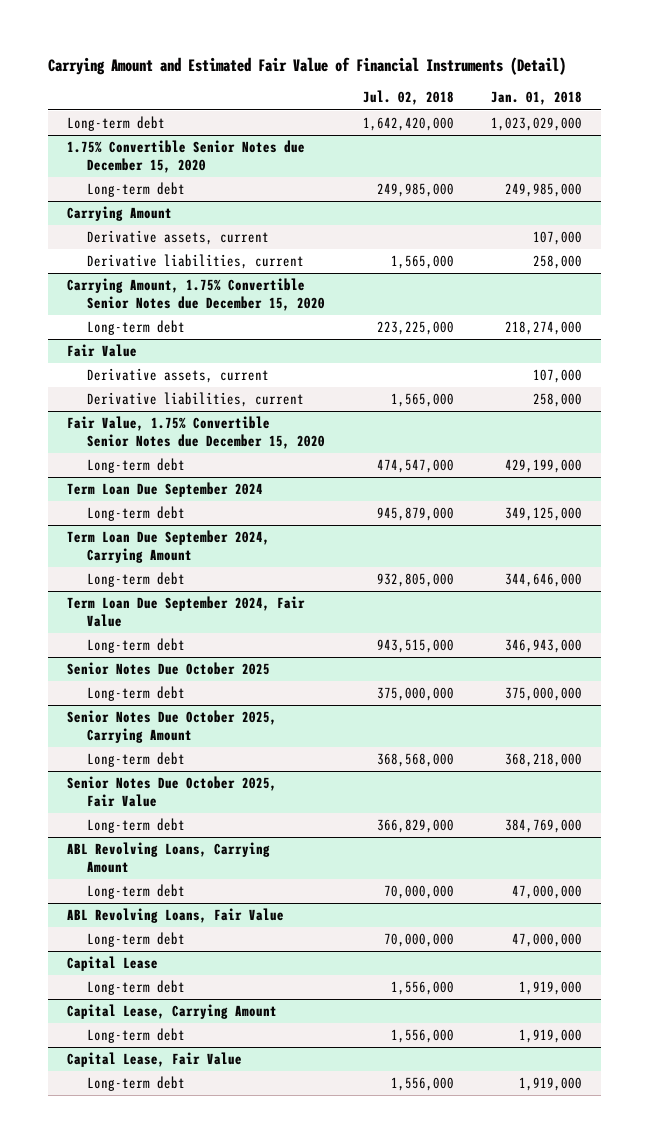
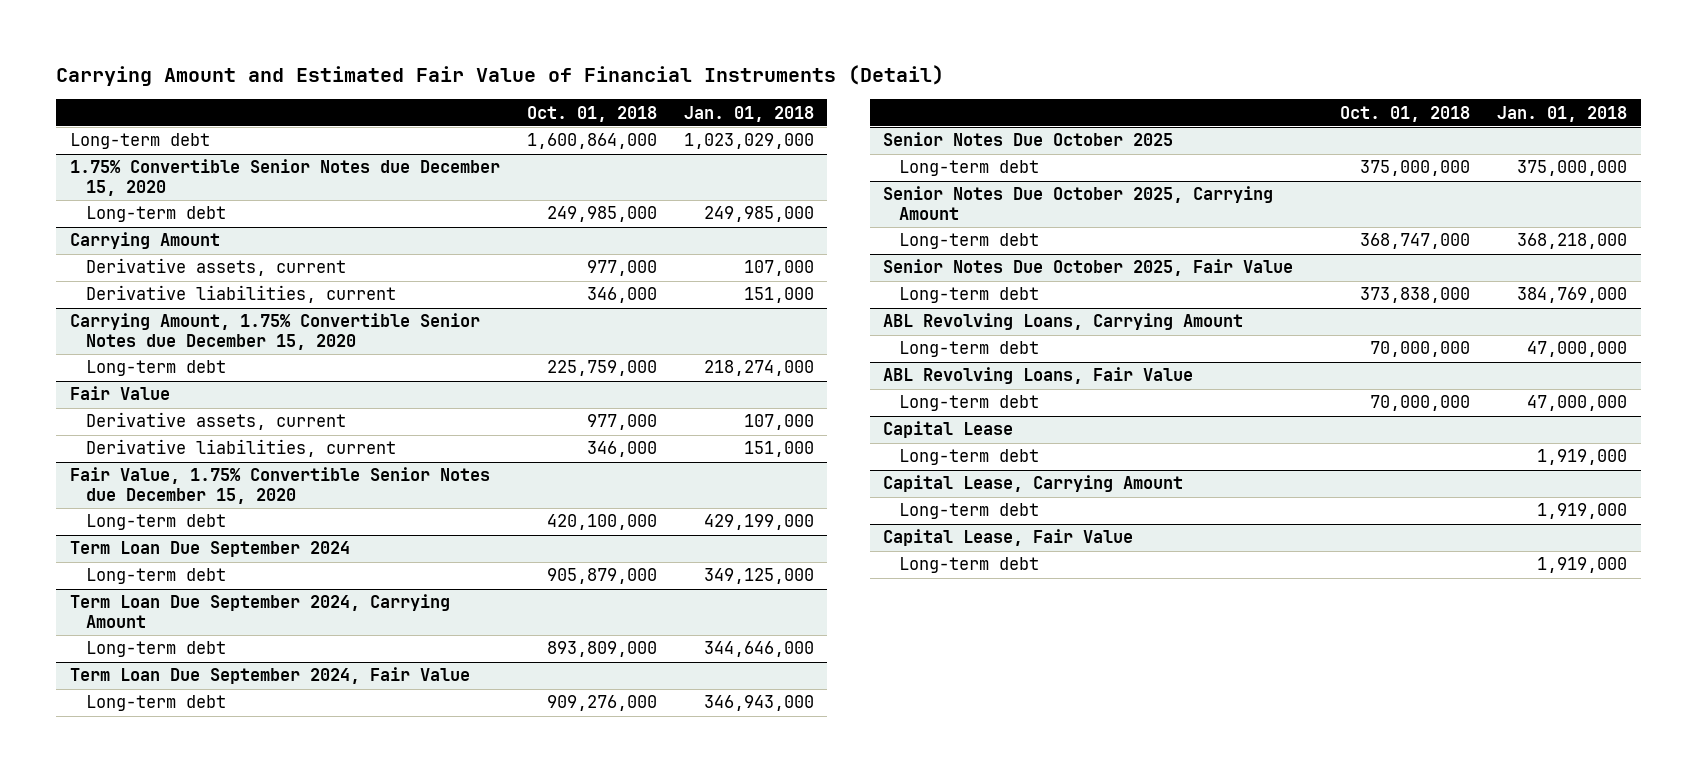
- | Jul. 02, 2018 | Jan. 01, 2018
+ | Oct. 01, 2018 | Jan. 01, 2018
@ Carrying Amount
- Derivative liabilities, current | 1,565,000 | 258,000
+ Derivative liabilities, current | 346,000 | 151,000
@ Fair Value
- Derivative liabilities, current | 1,565,000 | 258,000
+ Derivative liabilities, current | 346,000 | 151,000

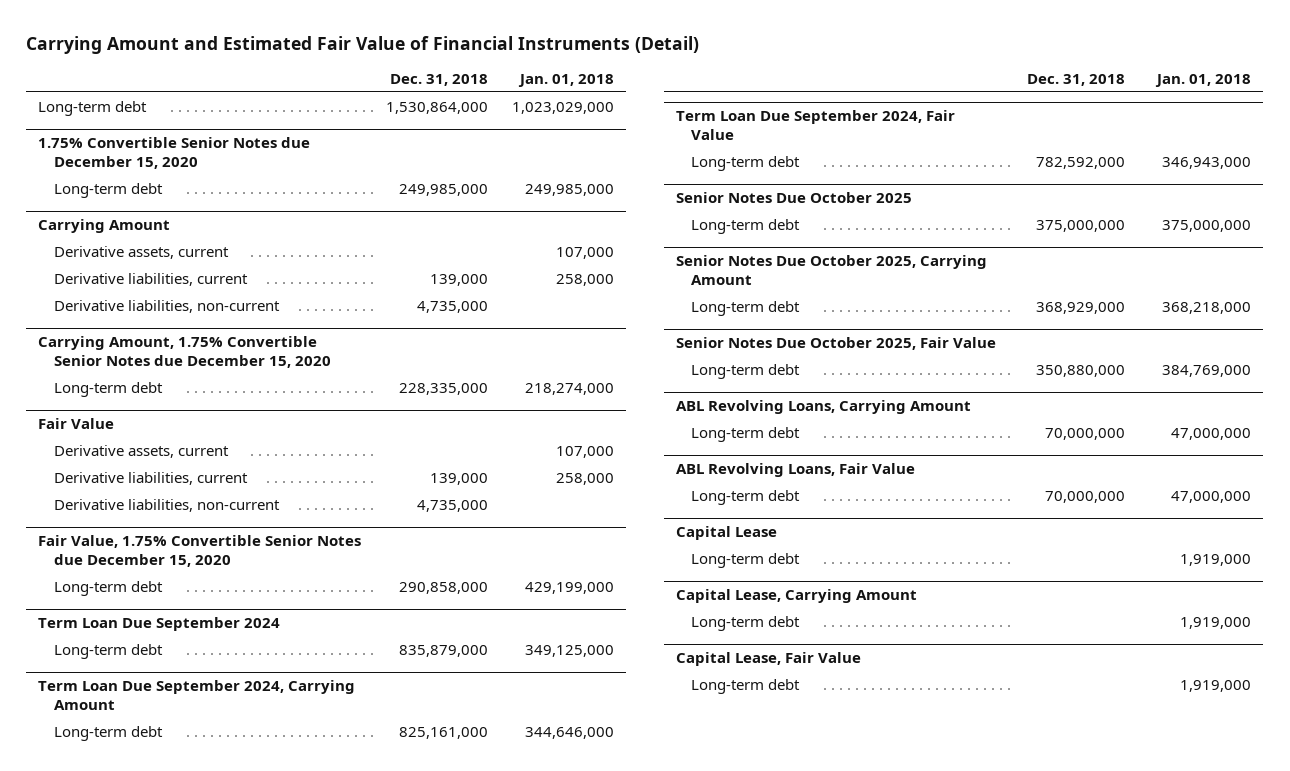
- | Oct. 01, 2018 | Jan. 01, 2018
+ | Dec. 31, 2018 | Jan. 01, 2018
@ Carrying Amount
- Derivative liabilities, current | 346,000 | 151,000
+ Derivative liabilities, current | 139,000 | 258,000
+ Derivative liabilities, non-current | 4,735,000 |
@ Fair Value
- Derivative liabilities, current | 346,000 | 151,000
+ Derivative liabilities, current | 139,000 | 258,000
+ Derivative liabilities, non-current | 4,735,000 |

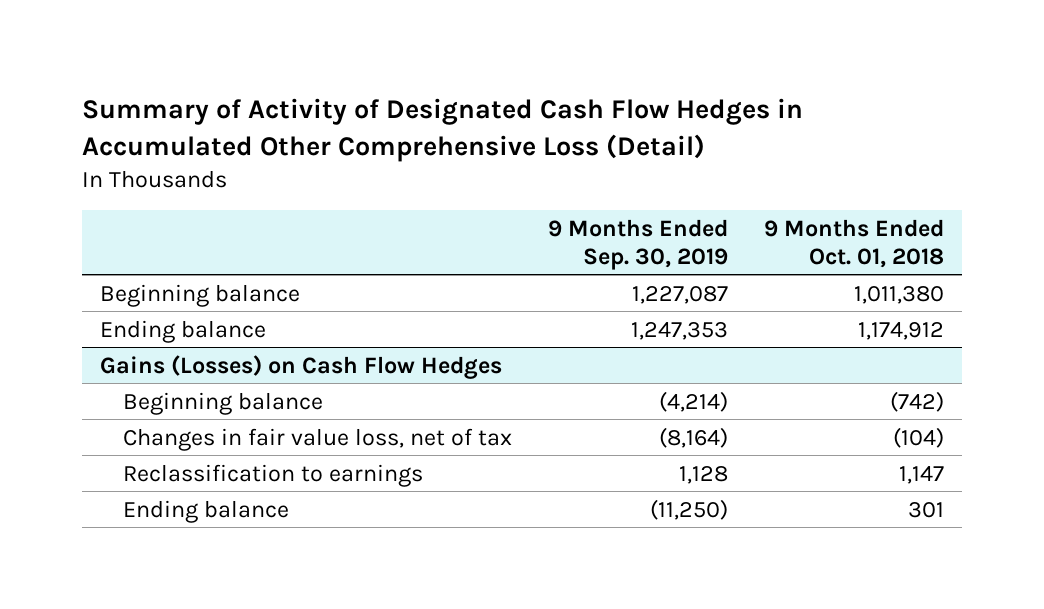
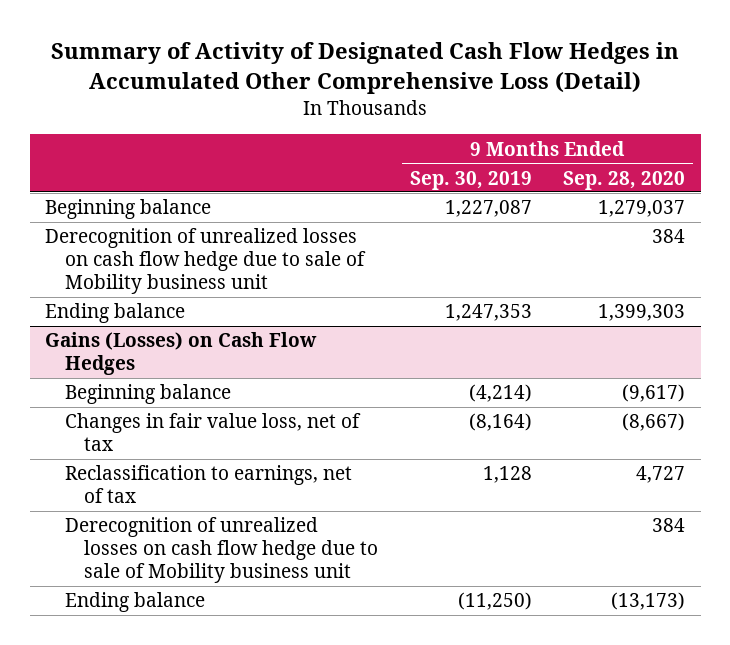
- | 9 Months Ended Sep. 30, 2019 | 9 Months Ended Oct. 01, 2018
+ | 9 Months Ended Sep. 30, 2019 | 9 Months Ended Sep. 28, 2020
+ Derecognition of unrealized losses on cash flow hedge due to sale of Mobility business unit | | 384
@ Gains (Losses) on Cash Flow Hedges
- Reclassification to earnings | 1,128 | 1,147
+ Reclassification to earnings, net of tax | 1,128 | 4,727
+ Derecognition of unrealized losses on cash flow hedge due to sale of Mobility business unit | | 384

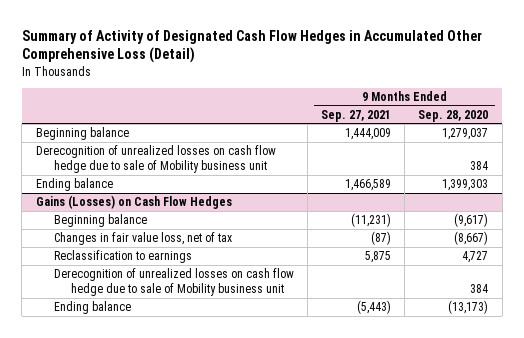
- | 9 Months Ended Sep. 30, 2019 | 9 Months Ended Sep. 28, 2020
+ | 9 Months Ended Sep. 27, 2021 | 9 Months Ended Sep. 28, 2020
@ Gains (Losses) on Cash Flow Hedges
- Reclassification to earnings, net of tax | 1,128 | 4,727
+ Reclassification to earnings | 5,875 | 4,727

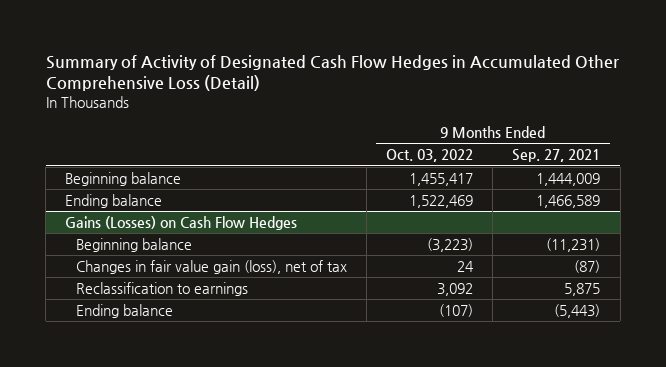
- | 9 Months Ended Sep. 27, 2021 | 9 Months Ended Sep. 28, 2020
+ | 9 Months Ended Oct. 03, 2022 | 9 Months Ended Sep. 27, 2021
- Derecognition of unrealized losses on cash flow hedge due to sale of Mobility business unit | | 384
@ Gains (Losses) on Cash Flow Hedges
- Changes in fair value loss, net of tax | (87) | (8,667)
+ Changes in fair value gain (loss), net of tax | 24 | (87)
- Derecognition of unrealized losses on cash flow hedge due to sale of Mobility business unit | | 384

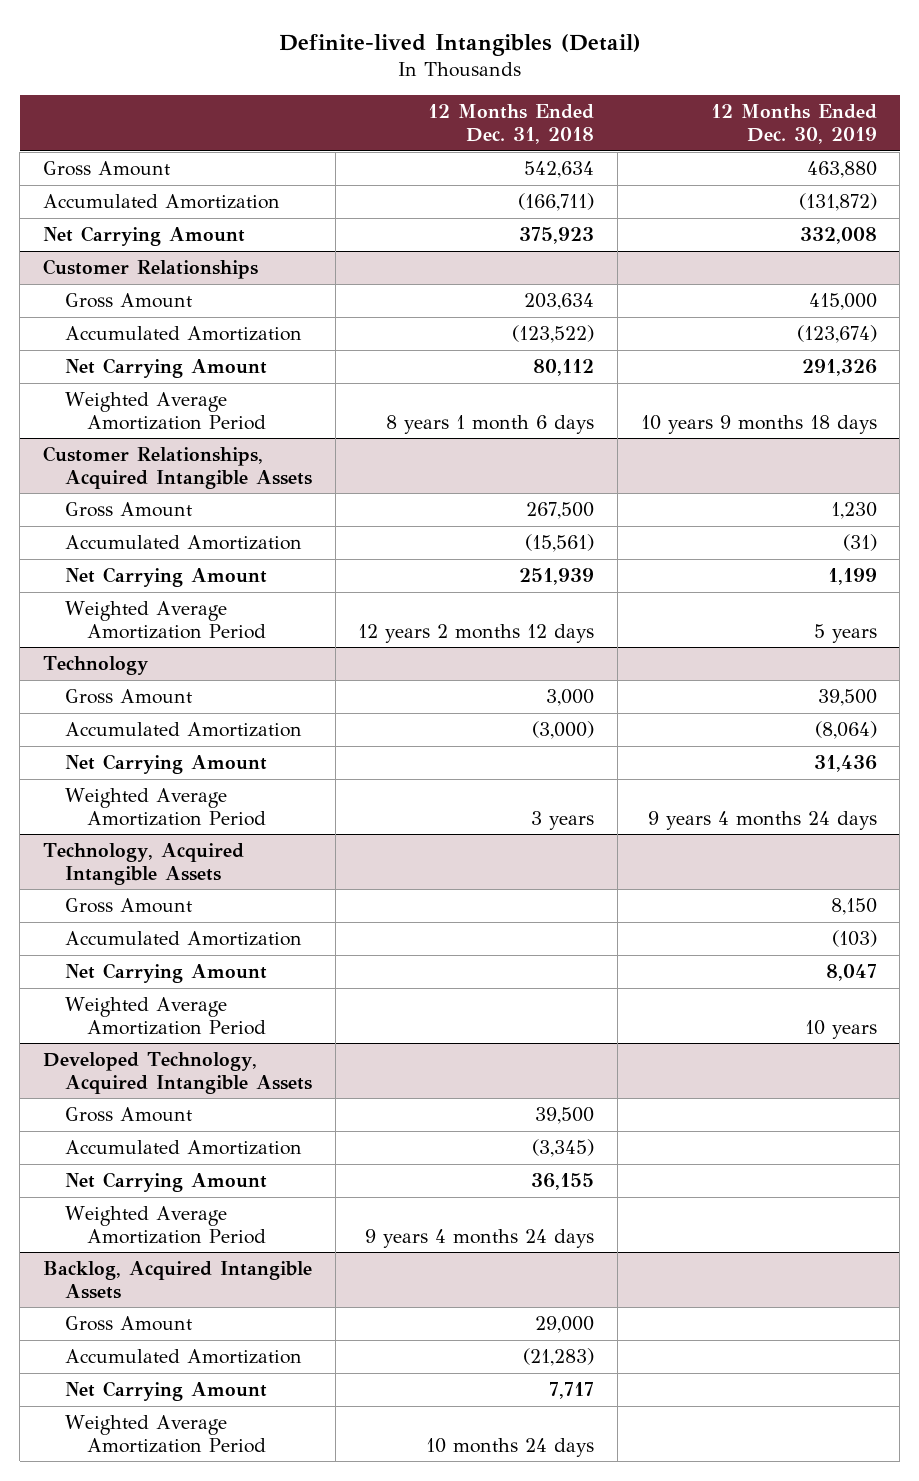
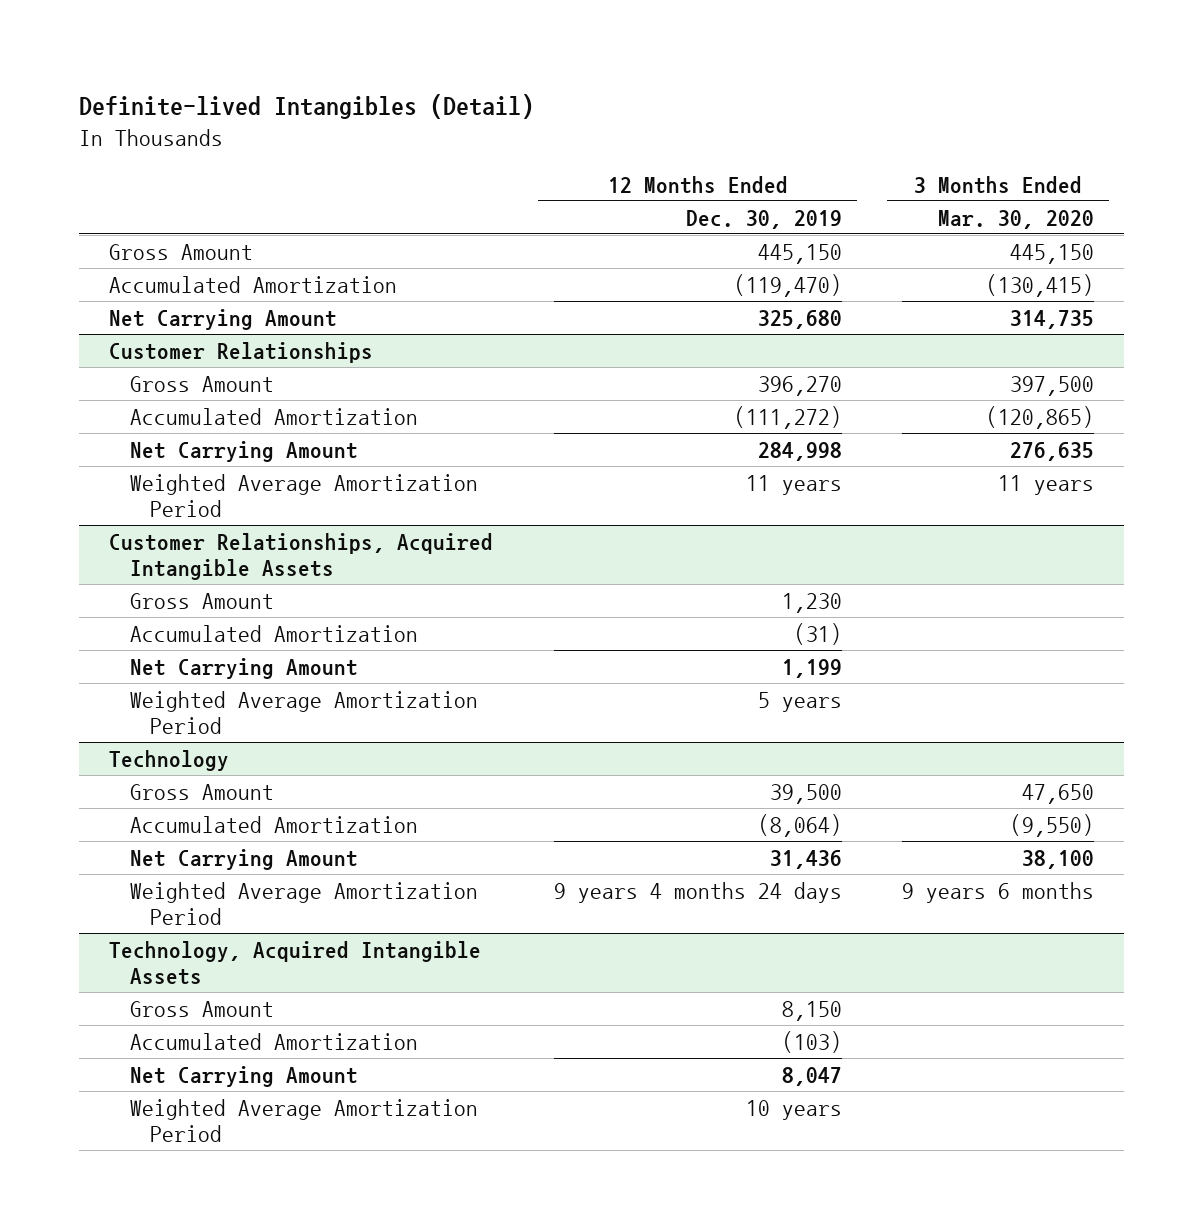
- | 12 Months Ended Dec. 31, 2018 | 12 Months Ended Dec. 30, 2019
+ | 12 Months Ended Dec. 30, 2019 | 3 Months Ended Mar. 30, 2020
- Gross Amount | 542,634 | 463,880
- Accumulated Amortization | (166,711) | (131,872)
- Net Carrying Amount | 375,923 | 332,008
+ Gross Amount | 445,150 | 445,150
+ Accumulated Amortization | (119,470) | (130,415)
+ Net Carrying Amount | 325,680 | 314,735
@ Customer Relationships
- Gross Amount | 203,634 | 415,000
- Accumulated Amortization | (123,522) | (123,674)
- Net Carrying Amount | 80,112 | 291,326
- Weighted Average Amortization Period | 8 years 1 month 6 days | 10 years 9 months 18 days
+ Gross Amount | 396,270 | 397,500
+ Accumulated Amortization | (111,272) | (120,865)
+ Net Carrying Amount | 284,998 | 276,635
+ Weighted Average Amortization Period | 11 years | 11 years
- Developed Technology, Acquired Intangible Assets
- Gross Amount | 39,500 |
- Accumulated Amortization | (3,345) |
- Net Carrying Amount | 36,155 |
- Weighted Average Amortization Period | 9 years 4 months 24 days |
- Backlog, Acquired Intangible Assets
- Gross Amount | 29,000 |
- Accumulated Amortization | (21,283) |
- Net Carrying Amount | 7,717 |
- Weighted Average Amortization Period | 10 months 24 days |

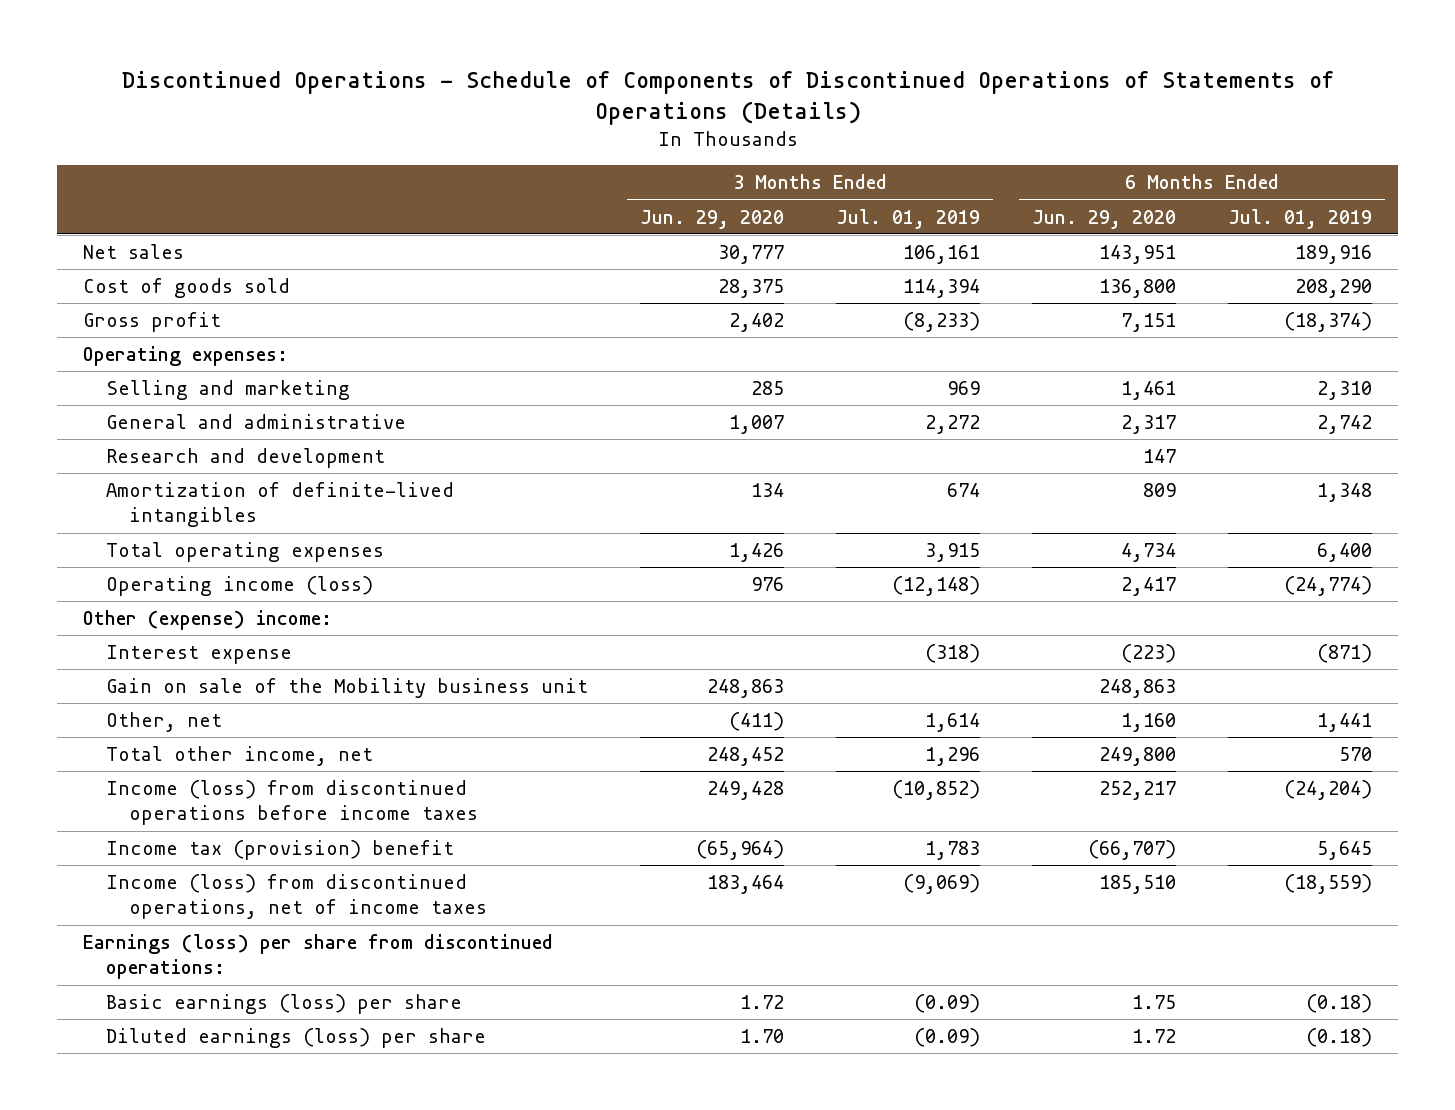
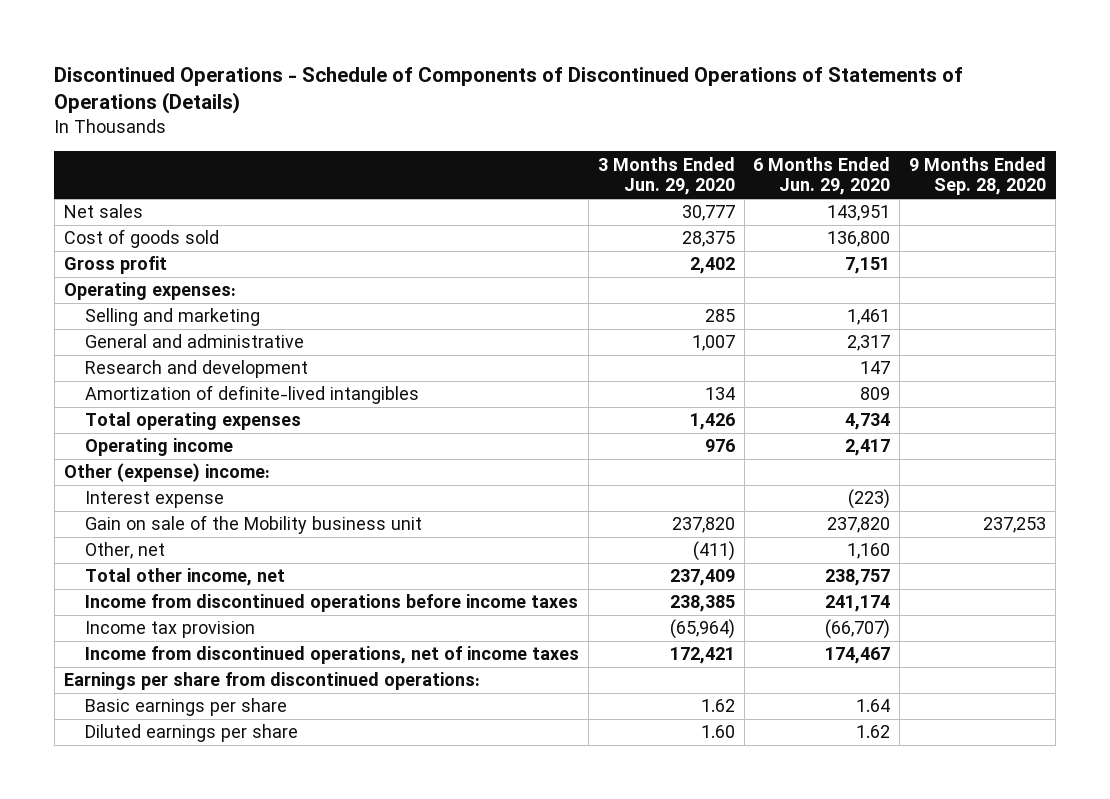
- | 3 Months Ended Jun. 29, 2020 | 3 Months Ended Jul. 01, 2019 | 6 Months Ended Jun. 29, 2020 | 6 Months Ended Jul. 01, 2019
+ | 3 Months Ended Jun. 29, 2020 | 6 Months Ended Jun. 29, 2020 | 9 Months Ended Sep. 28, 2020
- Operating income (loss) | 976 | (12,148) | 2,417 | (24,774)
+ Operating income | 976 | 2,417 |
- Gain on sale of the Mobility business unit | 248,863 | | 248,863 |
+ Gain on sale of the Mobility business unit | 237,820 | 237,820 | 237,253
- Total other income, net | 248,452 | 1,296 | 249,800 | 570
- Income (loss) from discontinued operations before income taxes | 249,428 | (10,852) | 252,217 | (24,204)
- Income tax (provision) benefit | (65,964) | 1,783 | (66,707) | 5,645
- Income (loss) from discontinued operations, net of income taxes | 183,464 | (9,069) | 185,510 | (18,559)
- Earnings (loss) per share from discontinued operations:
- Basic earnings (loss) per share | 1.72 | (0.09) | 1.75 | (0.18)
- Diluted earnings (loss) per share | 1.70 | (0.09) | 1.72 | (0.18)
+ Total other income, net | 237,409 | 238,757 |
+ Income from discontinued operations before income taxes | 238,385 | 241,174 |
+ Income tax provision | (65,964) | (66,707) |
+ Income from discontinued operations, net of income taxes | 172,421 | 174,467 |
+ Earnings per share from discontinued operations:
+ Basic earnings per share | 1.62 | 1.64 |
+ Diluted earnings per share | 1.60 | 1.62 |

